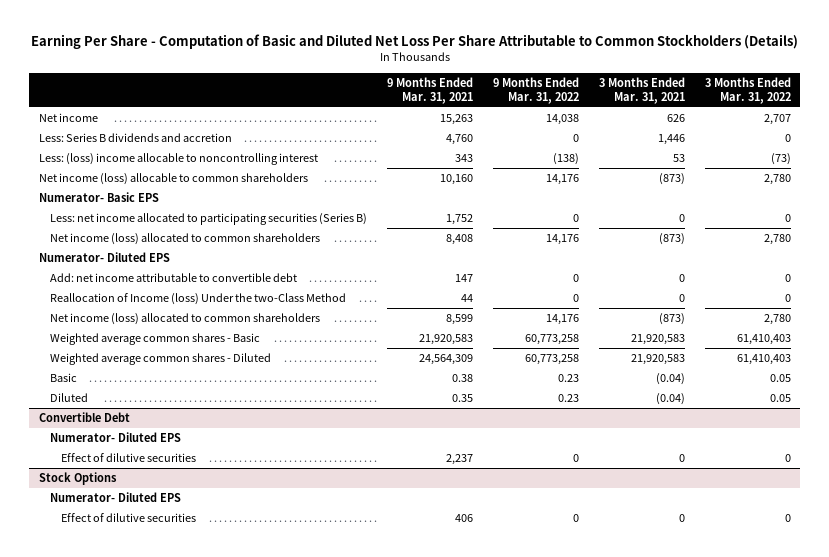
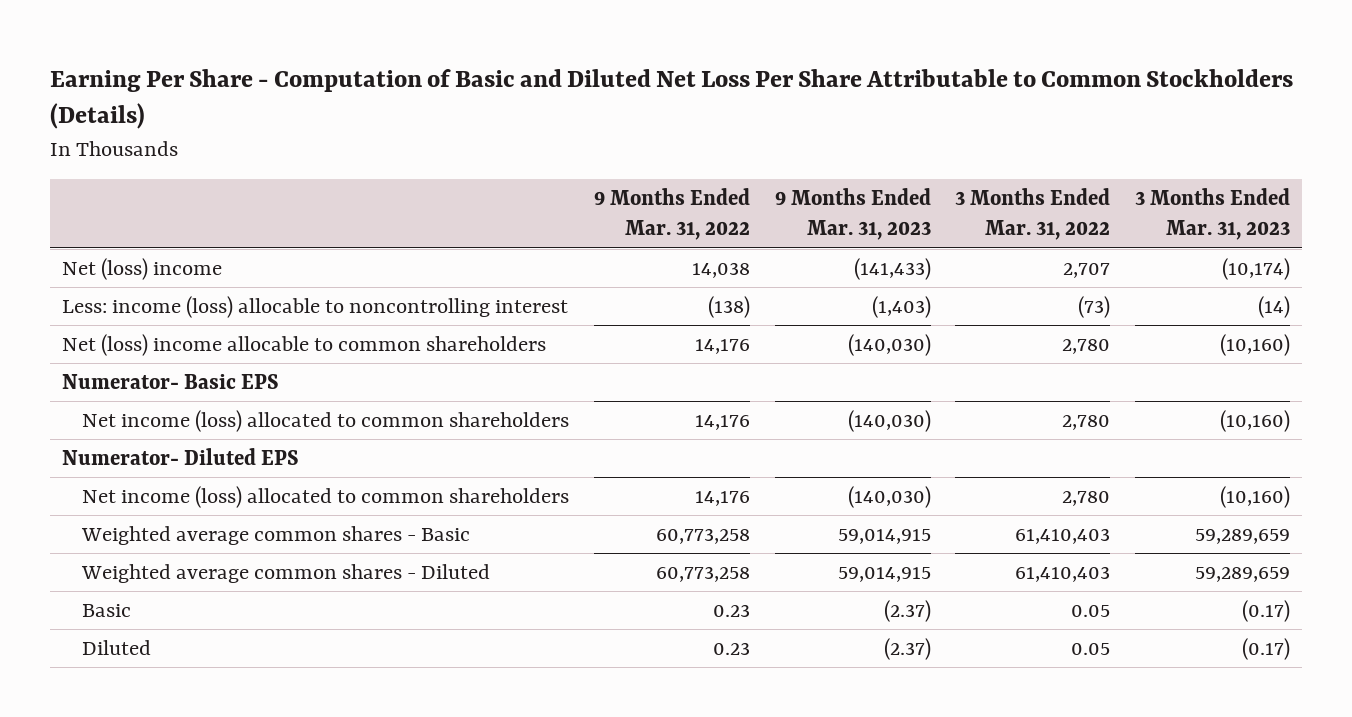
- | 9 Months Ended Mar. 31, 2021 | 9 Months Ended Mar. 31, 2022 | 3 Months Ended Mar. 31, 2021 | 3 Months Ended Mar. 31, 2022
+ | 9 Months Ended Mar. 31, 2022 | 9 Months Ended Mar. 31, 2023 | 3 Months Ended Mar. 31, 2022 | 3 Months Ended Mar. 31, 2023
- Net income | 15,263 | 14,038 | 626 | 2,707
- Less: Series B dividends and accretion | 4,760 | 0 | 1,446 | 0
- Less: (loss) income allocable to noncontrolling interest | 343 | (138) | 53 | (73)
- Net income (loss) allocable to common shareholders | 10,160 | 14,176 | (873) | 2,780
+ Net (loss) income | 14,038 | (141,433) | 2,707 | (10,174)
+ Less: income (loss) allocable to noncontrolling interest | (138) | (1,403) | (73) | (14)
+ Net (loss) income allocable to common shareholders | 14,176 | (140,030) | 2,780 | (10,160)
- Less: net income allocated to participating securities (Series B) | 1,752 | 0 | 0 | 0
- Add: net income attributable to convertible debt | 147 | 0 | 0 | 0
- Reallocation of Income (loss) Under the two-Class Method | 44 | 0 | 0 | 0
- Convertible Debt
- Numerator- Diluted EPS
- Effect of dilutive securities | 2,237 | 0 | 0 | 0
- Stock Options
- Numerator- Diluted EPS
- Effect of dilutive securities | 406 | 0 | 0 | 0

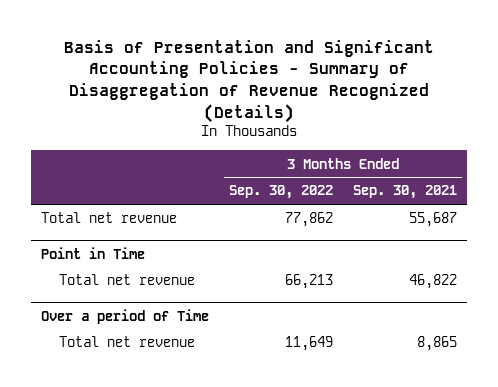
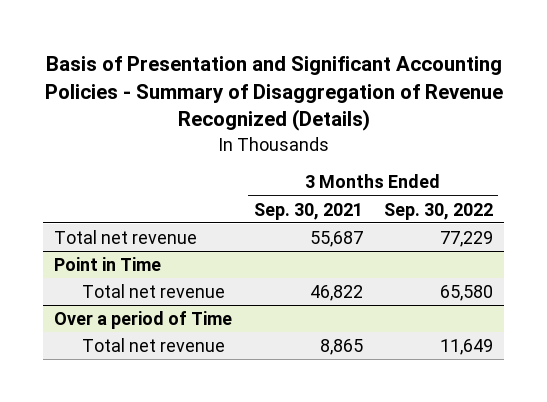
- | 3 Months Ended Sep. 30, 2022 | 3 Months Ended Sep. 30, 2021
+ | 3 Months Ended Sep. 30, 2021 | 3 Months Ended Sep. 30, 2022
- Total net revenue | 77,862 | 55,687
+ Total net revenue | 55,687 | 77,229
@ Point in Time
- Total net revenue | 66,213 | 46,822
+ Total net revenue | 46,822 | 65,580

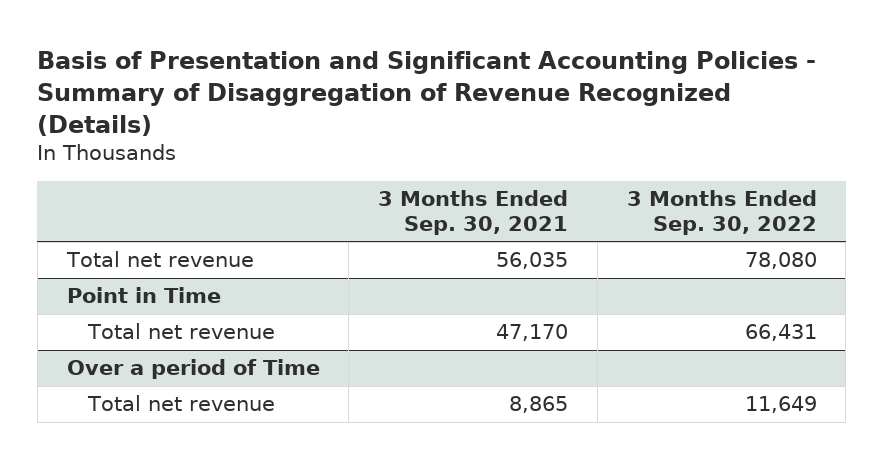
- Total net revenue | 55,687 | 77,229
+ Total net revenue | 56,035 | 78,080
@ Point in Time
- Total net revenue | 46,822 | 65,580
+ Total net revenue | 47,170 | 66,431

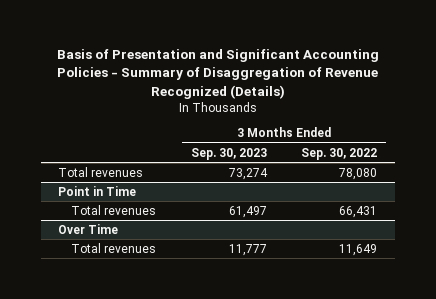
- | 3 Months Ended Sep. 30, 2021 | 3 Months Ended Sep. 30, 2022
+ | 3 Months Ended Sep. 30, 2023 | 3 Months Ended Sep. 30, 2022
- Total net revenue | 56,035 | 78,080
+ Total revenues | 73,274 | 78,080
@ Point in Time
- Total net revenue | 47,170 | 66,431
- Over a period of Time
- Total net revenue | 8,865 | 11,649
@ Point in Time
+ Total revenues | 61,497 | 66,431
+ Over Time
+ Total revenues | 11,777 | 11,649

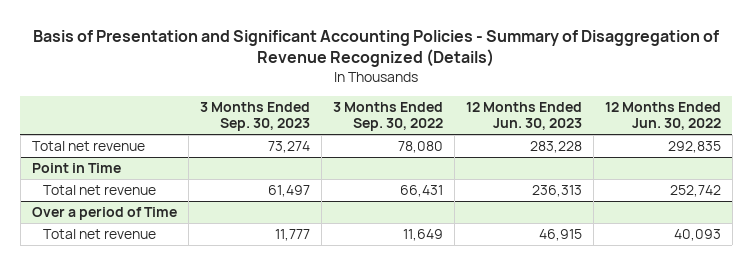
- | 3 Months Ended Sep. 30, 2023 | 3 Months Ended Sep. 30, 2022
+ | 3 Months Ended Sep. 30, 2023 | 3 Months Ended Sep. 30, 2022 | 12 Months Ended Jun. 30, 2023 | 12 Months Ended Jun. 30, 2022
- Total revenues | 73,274 | 78,080
+ Total net revenue | 73,274 | 78,080 | 283,228 | 292,835
@ Point in Time
- Total revenues | 61,497 | 66,431
- Over Time
- Total revenues | 11,777 | 11,649
@ Point in Time
+ Total net revenue | 61,497 | 66,431 | 236,313 | 252,742
+ Over a period of Time
+ Total net revenue | 11,777 | 11,649 | 46,915 | 40,093

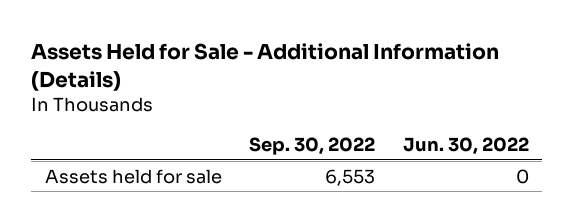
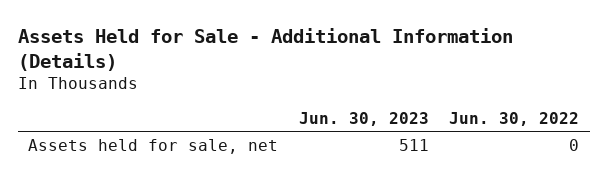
- | Sep. 30, 2022 | Jun. 30, 2022
+ | Jun. 30, 2023 | Jun. 30, 2022
- Assets held for sale | 6,553 | 0
+ Assets held for sale, net | 511 | 0

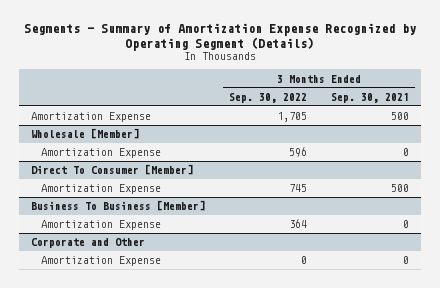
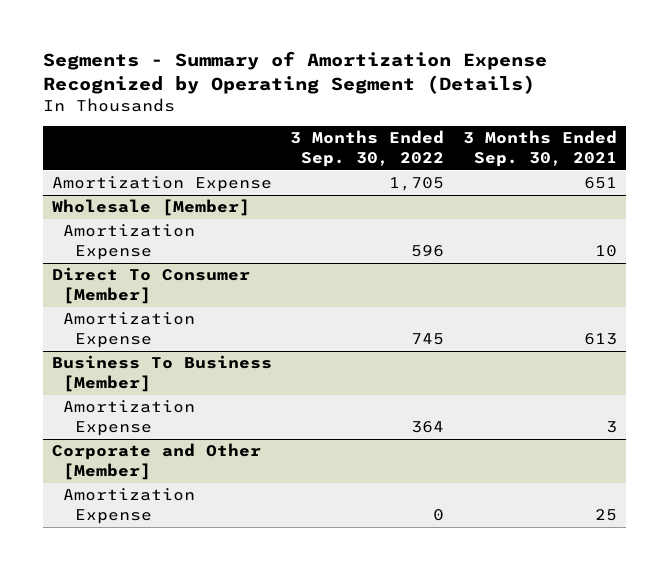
- Amortization Expense | 1,705 | 500
+ Amortization Expense | 1,705 | 651
@ Wholesale [Member]
- Amortization Expense | 596 | 0
+ Amortization Expense | 596 | 10
@ Direct To Consumer [Member]
- Amortization Expense | 745 | 500
+ Amortization Expense | 745 | 613
@ Business To Business [Member]
- Amortization Expense | 364 | 0
- Corporate and Other
- Amortization Expense | 0 | 0
@ Business To Business [Member]
+ Amortization Expense | 364 | 3
+ Corporate and Other [Member]
+ Amortization Expense | 0 | 25

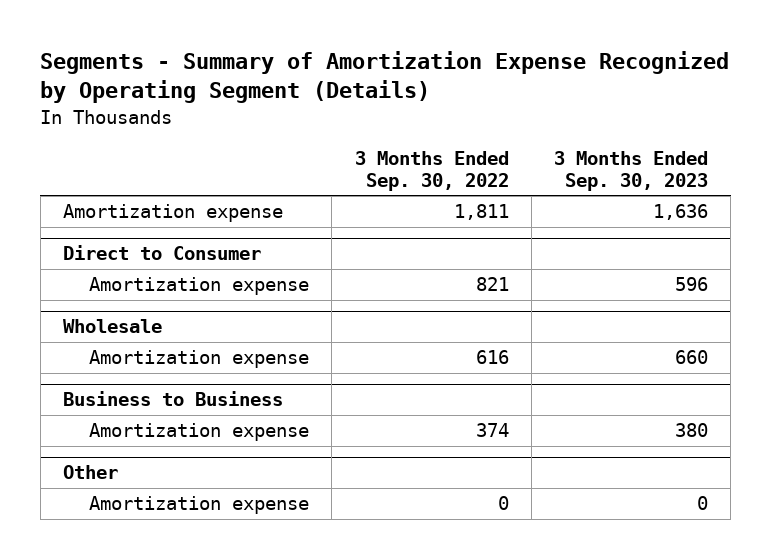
- | 3 Months Ended Sep. 30, 2022 | 3 Months Ended Sep. 30, 2021
+ | 3 Months Ended Sep. 30, 2022 | 3 Months Ended Sep. 30, 2023
- Amortization Expense | 1,705 | 651
- Wholesale [Member]
- Amortization Expense | 596 | 10
- Direct To Consumer [Member]
- Amortization Expense | 745 | 613
- Business To Business [Member]
- Amortization Expense | 364 | 3
- Corporate and Other [Member]
- Amortization Expense | 0 | 25
+ Amortization expense | 1,811 | 1,636
+ Direct to Consumer
+ Amortization expense | 821 | 596
+ Wholesale
+ Amortization expense | 616 | 660
+ Business to Business
+ Amortization expense | 374 | 380
+ Other
+ Amortization expense | 0 | 0

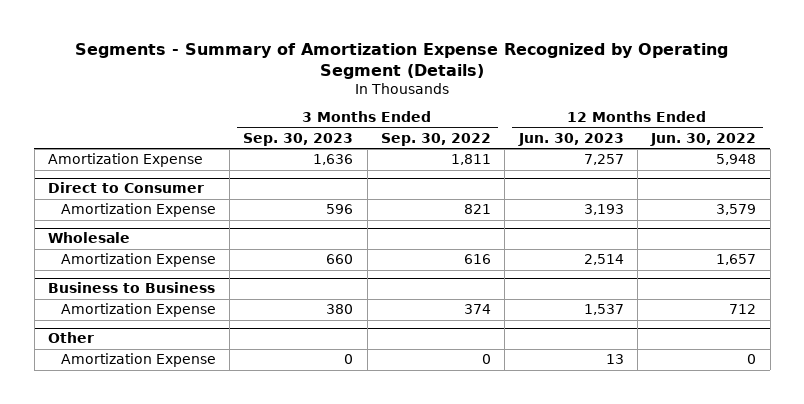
- | 3 Months Ended Sep. 30, 2022 | 3 Months Ended Sep. 30, 2023
+ | 3 Months Ended Sep. 30, 2023 | 3 Months Ended Sep. 30, 2022 | 12 Months Ended Jun. 30, 2023 | 12 Months Ended Jun. 30, 2022
- Amortization expense | 1,811 | 1,636
+ Amortization Expense | 1,636 | 1,811 | 7,257 | 5,948
@ Direct to Consumer
- Amortization expense | 821 | 596
+ Amortization Expense | 596 | 821 | 3,193 | 3,579
@ Wholesale
- Amortization expense | 616 | 660
+ Amortization Expense | 660 | 616 | 2,514 | 1,657
@ Business to Business
- Amortization expense | 374 | 380
+ Amortization Expense | 380 | 374 | 1,537 | 712
@ Other
- Amortization expense | 0 | 0
+ Amortization Expense | 0 | 0 | 13 | 0

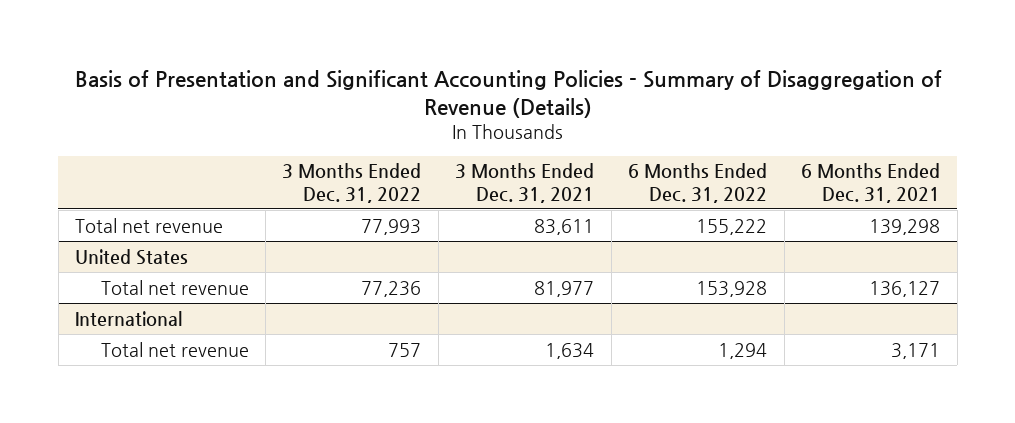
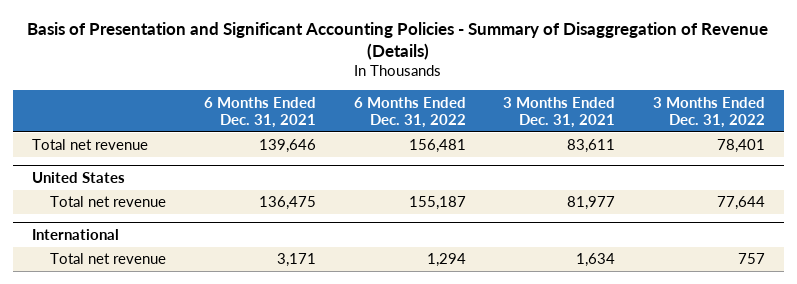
- | 3 Months Ended Dec. 31, 2022 | 3 Months Ended Dec. 31, 2021 | 6 Months Ended Dec. 31, 2022 | 6 Months Ended Dec. 31, 2021
+ | 6 Months Ended Dec. 31, 2021 | 6 Months Ended Dec. 31, 2022 | 3 Months Ended Dec. 31, 2021 | 3 Months Ended Dec. 31, 2022
- Total net revenue | 77,993 | 83,611 | 155,222 | 139,298
+ Total net revenue | 139,646 | 156,481 | 83,611 | 78,401
@ United States
- Total net revenue | 77,236 | 81,977 | 153,928 | 136,127
+ Total net revenue | 136,475 | 155,187 | 81,977 | 77,644

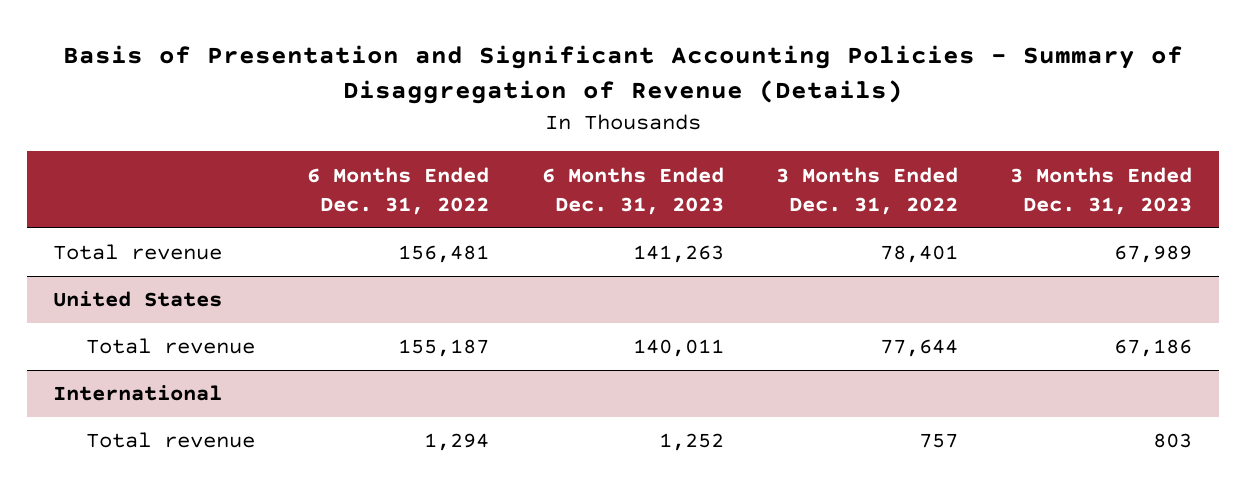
- | 6 Months Ended Dec. 31, 2021 | 6 Months Ended Dec. 31, 2022 | 3 Months Ended Dec. 31, 2021 | 3 Months Ended Dec. 31, 2022
+ | 6 Months Ended Dec. 31, 2022 | 6 Months Ended Dec. 31, 2023 | 3 Months Ended Dec. 31, 2022 | 3 Months Ended Dec. 31, 2023
- Total net revenue | 139,646 | 156,481 | 83,611 | 78,401
+ Total revenue | 156,481 | 141,263 | 78,401 | 67,989
@ United States
- Total net revenue | 136,475 | 155,187 | 81,977 | 77,644
+ Total revenue | 155,187 | 140,011 | 77,644 | 67,186
@ International
- Total net revenue | 3,171 | 1,294 | 1,634 | 757
+ Total revenue | 1,294 | 1,252 | 757 | 803

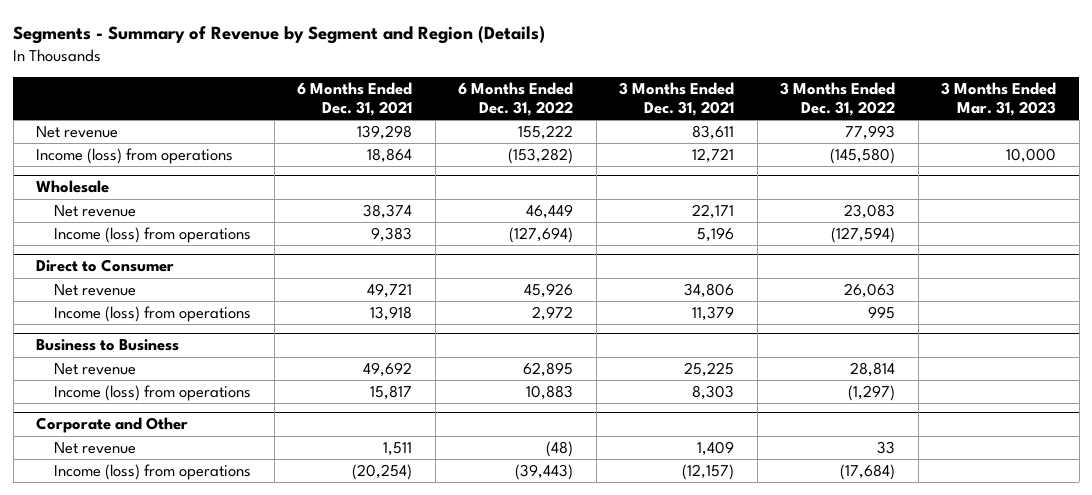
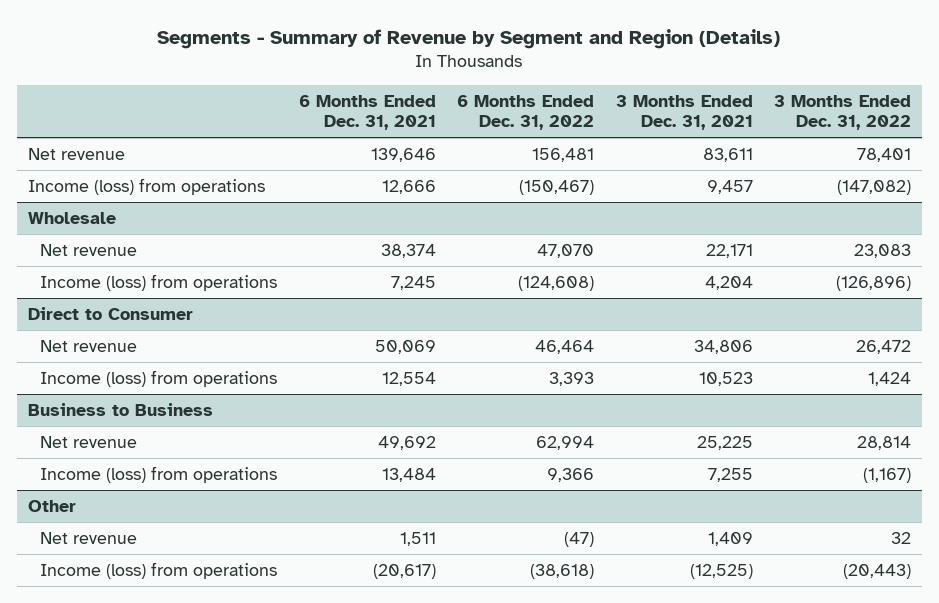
- | 6 Months Ended Dec. 31, 2021 | 6 Months Ended Dec. 31, 2022 | 3 Months Ended Dec. 31, 2021 | 3 Months Ended Dec. 31, 2022 | 3 Months Ended Mar. 31, 2023
+ | 6 Months Ended Dec. 31, 2021 | 6 Months Ended Dec. 31, 2022 | 3 Months Ended Dec. 31, 2021 | 3 Months Ended Dec. 31, 2022
- Net revenue | 139,298 | 155,222 | 83,611 | 77,993 |
- Income (loss) from operations | 18,864 | (153,282) | 12,721 | (145,580) | 10,000
+ Net revenue | 139,646 | 156,481 | 83,611 | 78,401
+ Income (loss) from operations | 12,666 | (150,467) | 9,457 | (147,082)
@ Wholesale
- Net revenue | 38,374 | 46,449 | 22,171 | 23,083 |
- Income (loss) from operations | 9,383 | (127,694) | 5,196 | (127,594) |
+ Net revenue | 38,374 | 47,070 | 22,171 | 23,083
+ Income (loss) from operations | 7,245 | (124,608) | 4,204 | (126,896)
@ Direct to Consumer
- Net revenue | 49,721 | 45,926 | 34,806 | 26,063 |
- Income (loss) from operations | 13,918 | 2,972 | 11,379 | 995 |
+ Net revenue | 50,069 | 46,464 | 34,806 | 26,472
+ Income (loss) from operations | 12,554 | 3,393 | 10,523 | 1,424
@ Business to Business
- Net revenue | 49,692 | 62,895 | 25,225 | 28,814 |
- Income (loss) from operations | 15,817 | 10,883 | 8,303 | (1,297) |
- Corporate and Other
- Net revenue | 1,511 | (48) | 1,409 | 33 |
- Income (loss) from operations | (20,254) | (39,443) | (12,157) | (17,684) |
@ Business to Business
+ Net revenue | 49,692 | 62,994 | 25,225 | 28,814
+ Income (loss) from operations | 13,484 | 9,366 | 7,255 | (1,167)
+ Other
+ Net revenue | 1,511 | (47) | 1,409 | 32
+ Income (loss) from operations | (20,617) | (38,618) | (12,525) | (20,443)

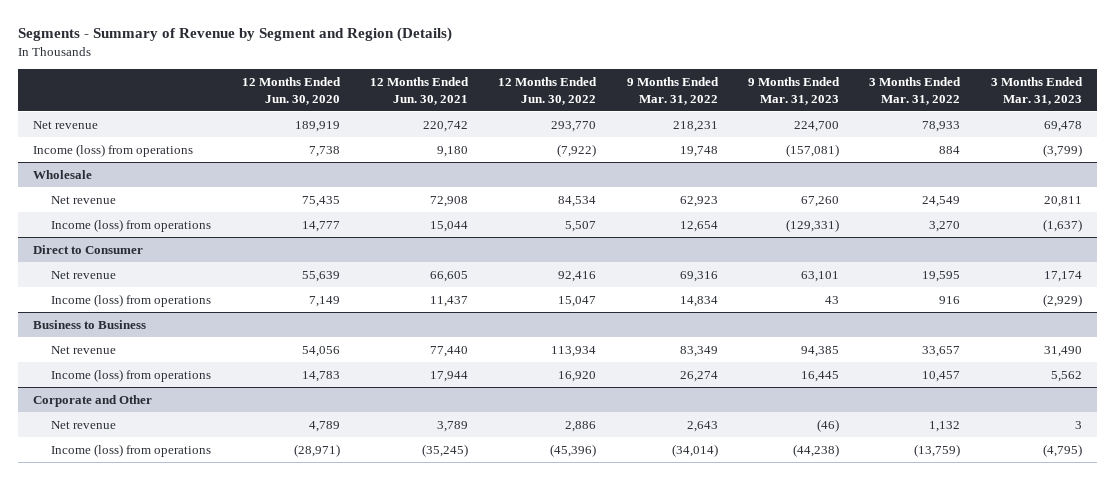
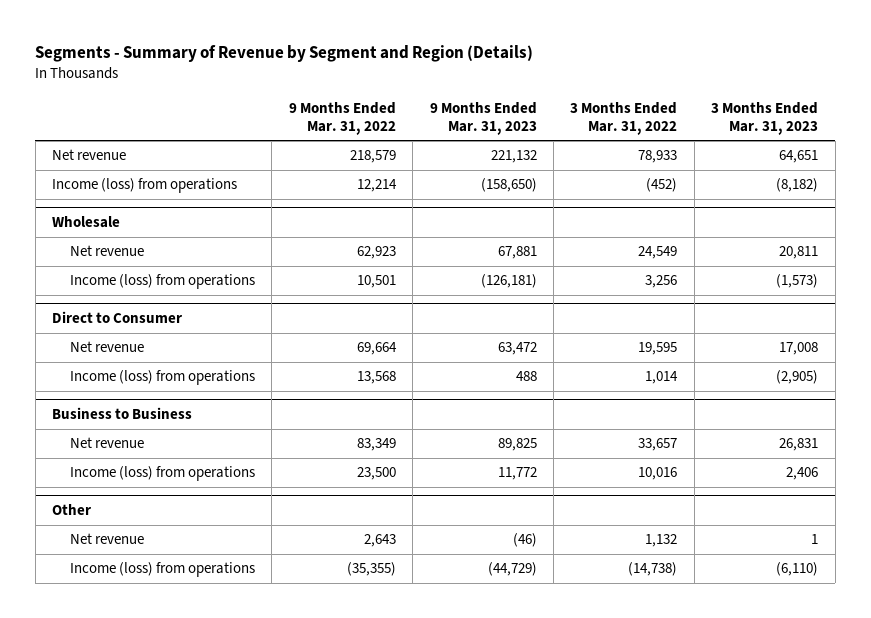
- | 12 Months Ended Jun. 30, 2020 | 12 Months Ended Jun. 30, 2021 | 12 Months Ended Jun. 30, 2022 | 9 Months Ended Mar. 31, 2022 | 9 Months Ended Mar. 31, 2023 | 3 Months Ended Mar. 31, 2022 | 3 Months Ended Mar. 31, 2023
+ | 9 Months Ended Mar. 31, 2022 | 9 Months Ended Mar. 31, 2023 | 3 Months Ended Mar. 31, 2022 | 3 Months Ended Mar. 31, 2023
- Net revenue | 189,919 | 220,742 | 293,770 | 218,231 | 224,700 | 78,933 | 69,478
- Income (loss) from operations | 7,738 | 9,180 | (7,922) | 19,748 | (157,081) | 884 | (3,799)
+ Net revenue | 218,579 | 221,132 | 78,933 | 64,651
+ Income (loss) from operations | 12,214 | (158,650) | (452) | (8,182)
@ Wholesale
- Net revenue | 75,435 | 72,908 | 84,534 | 62,923 | 67,260 | 24,549 | 20,811
- Income (loss) from operations | 14,777 | 15,044 | 5,507 | 12,654 | (129,331) | 3,270 | (1,637)
+ Net revenue | 62,923 | 67,881 | 24,549 | 20,811
+ Income (loss) from operations | 10,501 | (126,181) | 3,256 | (1,573)
@ Direct to Consumer
- Net revenue | 55,639 | 66,605 | 92,416 | 69,316 | 63,101 | 19,595 | 17,174
- Income (loss) from operations | 7,149 | 11,437 | 15,047 | 14,834 | 43 | 916 | (2,929)
+ Net revenue | 69,664 | 63,472 | 19,595 | 17,008
+ Income (loss) from operations | 13,568 | 488 | 1,014 | (2,905)
@ Business to Business
- Net revenue | 54,056 | 77,440 | 113,934 | 83,349 | 94,385 | 33,657 | 31,490
- Income (loss) from operations | 14,783 | 17,944 | 16,920 | 26,274 | 16,445 | 10,457 | 5,562
- Corporate and Other
- Net revenue | 4,789 | 3,789 | 2,886 | 2,643 | (46) | 1,132 | 3
- Income (loss) from operations | (28,971) | (35,245) | (45,396) | (34,014) | (44,238) | (13,759) | (4,795)
@ Business to Business
+ Net revenue | 83,349 | 89,825 | 33,657 | 26,831
+ Income (loss) from operations | 23,500 | 11,772 | 10,016 | 2,406
+ Other
+ Net revenue | 2,643 | (46) | 1,132 | 1
+ Income (loss) from operations | (35,355) | (44,729) | (14,738) | (6,110)

